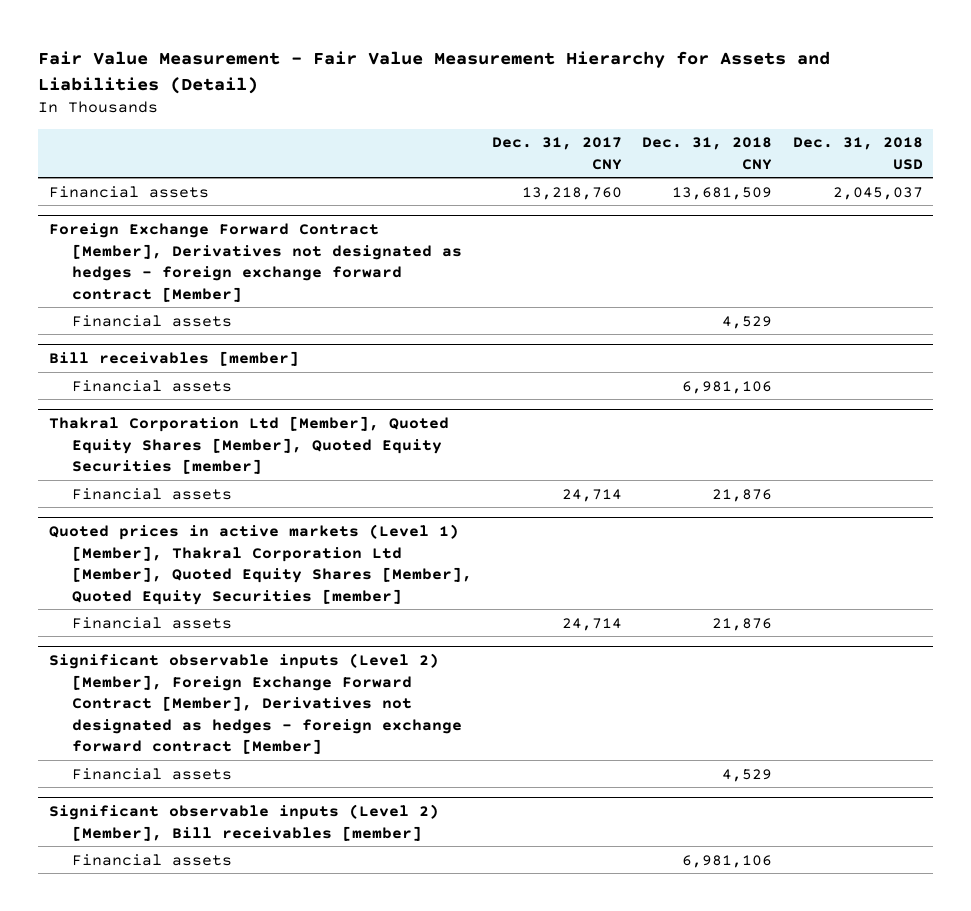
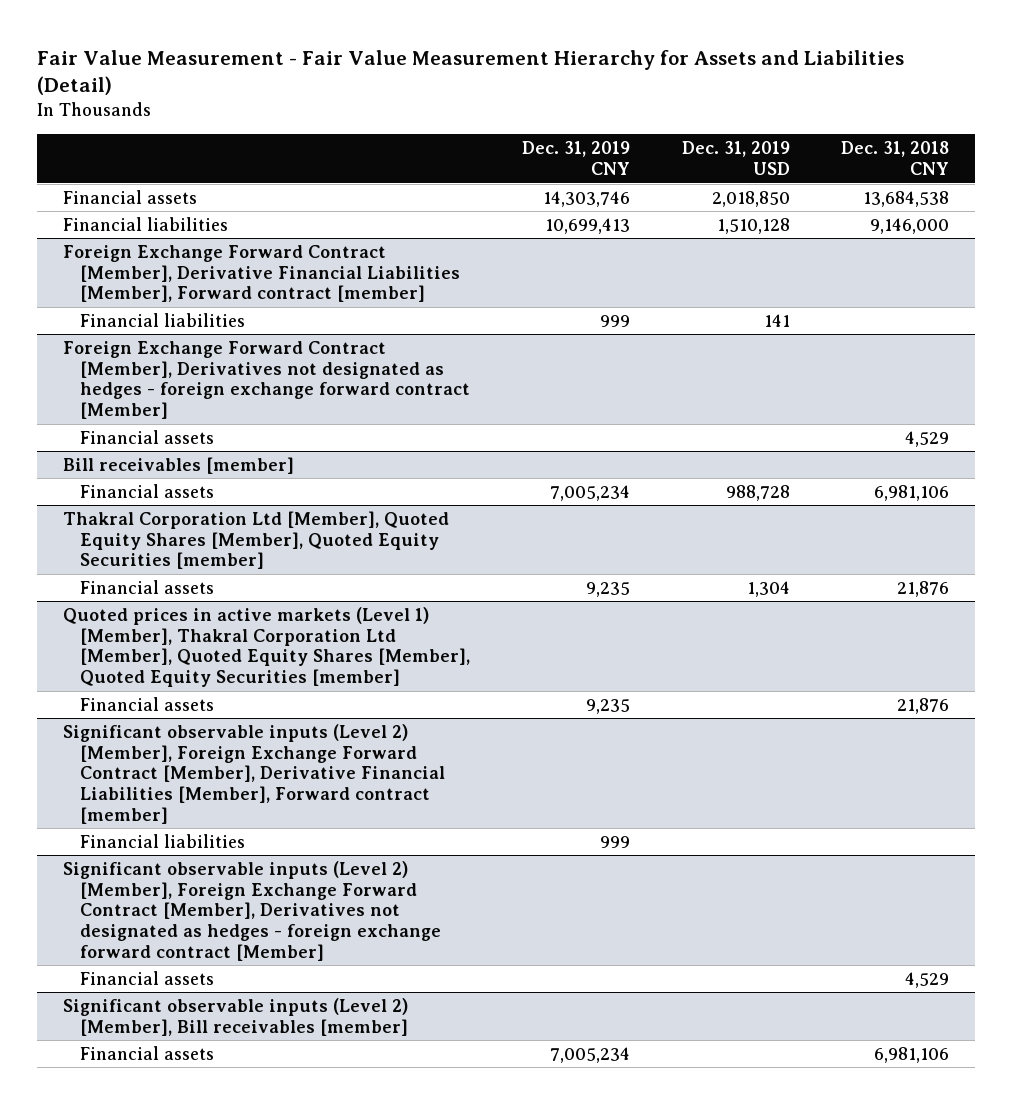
- | Dec. 31, 2017 CNY | Dec. 31, 2018 CNY | Dec. 31, 2018 USD
+ | Dec. 31, 2019 CNY | Dec. 31, 2019 USD | Dec. 31, 2018 CNY
- Financial assets | 13,218,760 | 13,681,509 | 2,045,037
+ Financial assets | 14,303,746 | 2,018,850 | 13,684,538
+ Financial liabilities | 10,699,413 | 1,510,128 | 9,146,000
+ Foreign Exchange Forward Contract [Member], Derivative Financial Liabilities [Member], Forward contract [member]
+ Financial liabilities | 999 | 141 |
+ Significant observable inputs (Level 2) [Member], Foreign Exchange Forward Contract [Member], Derivative Financial Liabilities [Member], Forward contract [member]
+ Financial liabilities | 999 | |

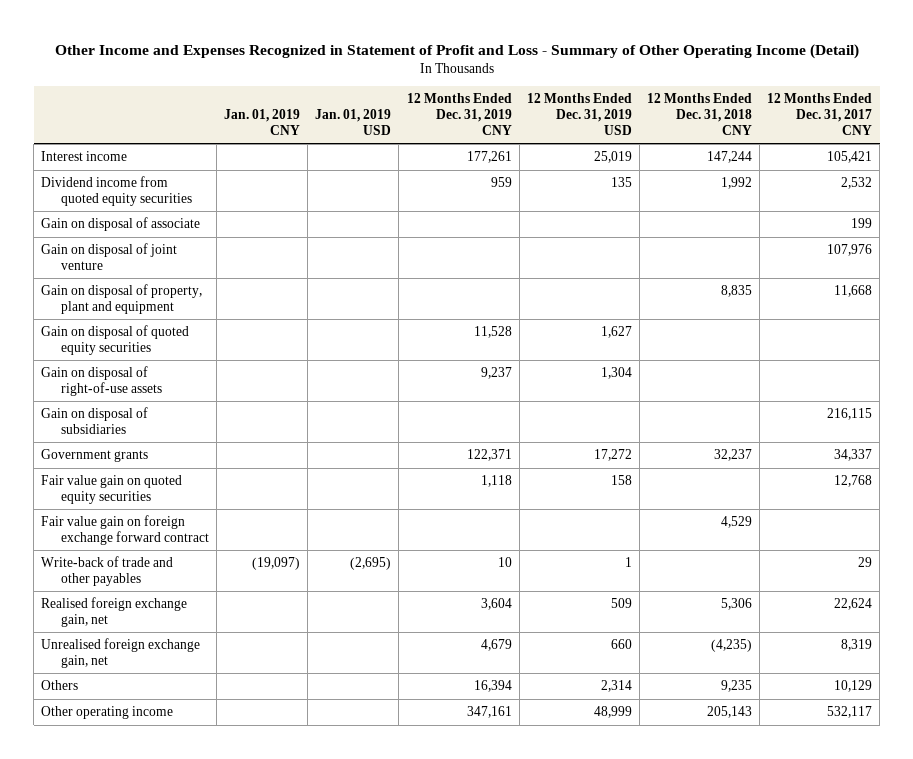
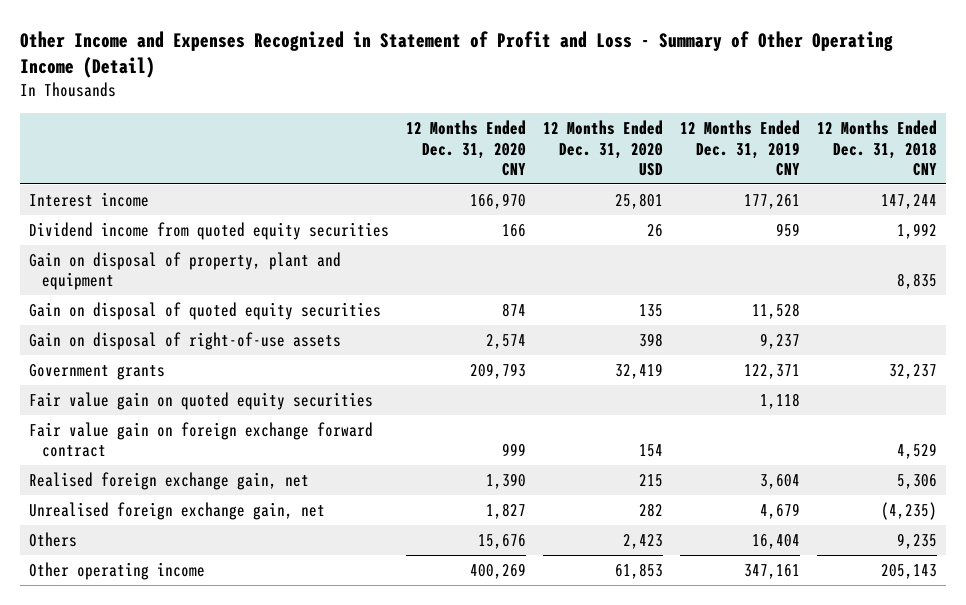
- | Jan. 01, 2019 CNY | Jan. 01, 2019 USD | 12 Months Ended Dec. 31, 2019 CNY | 12 Months Ended Dec. 31, 2019 USD | 12 Months Ended Dec. 31, 2018 CNY | 12 Months Ended Dec. 31, 2017 CNY
+ | 12 Months Ended Dec. 31, 2020 CNY | 12 Months Ended Dec. 31, 2020 USD | 12 Months Ended Dec. 31, 2019 CNY | 12 Months Ended Dec. 31, 2018 CNY
- Gain on disposal of associate | | | | | | 199
- Gain on disposal of joint venture | | | | | | 107,976
- Gain on disposal of subsidiaries | | | | | | 216,115
- Write-back of trade and other payables | (19,097) | (2,695) | 10 | 1 | | 29
- Others | | | 16,394 | 2,314 | 9,235 | 10,129
+ Others | 15,676 | 2,423 | 16,404 | 9,235

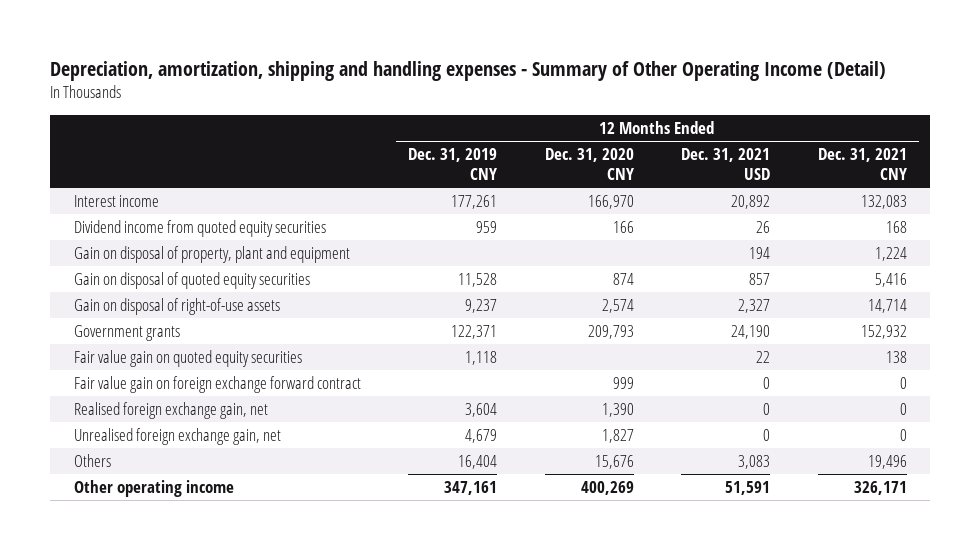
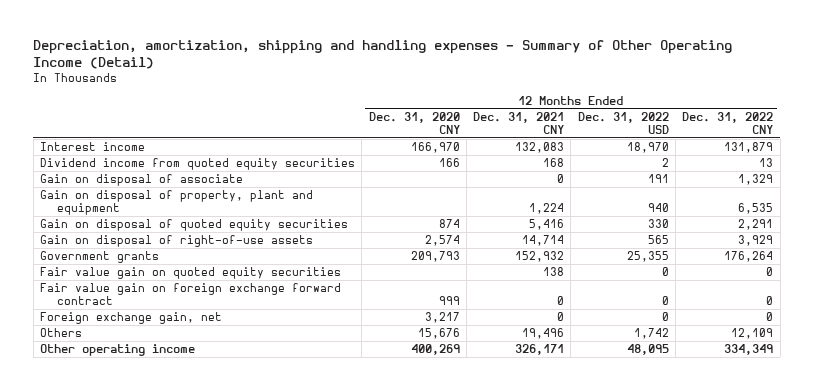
- | 12 Months Ended Dec. 31, 2019 CNY | 12 Months Ended Dec. 31, 2020 CNY | 12 Months Ended Dec. 31, 2021 USD | 12 Months Ended Dec. 31, 2021 CNY
+ | 12 Months Ended Dec. 31, 2020 CNY | 12 Months Ended Dec. 31, 2021 CNY | 12 Months Ended Dec. 31, 2022 USD | 12 Months Ended Dec. 31, 2022 CNY
+ Gain on disposal of associate | | 0 | 191 | 1,329
- Realised foreign exchange gain, net | 3,604 | 1,390 | 0 | 0
- Unrealised foreign exchange gain, net | 4,679 | 1,827 | 0 | 0
+ Foreign exchange gain, net | 3,217 | 0 | 0 | 0

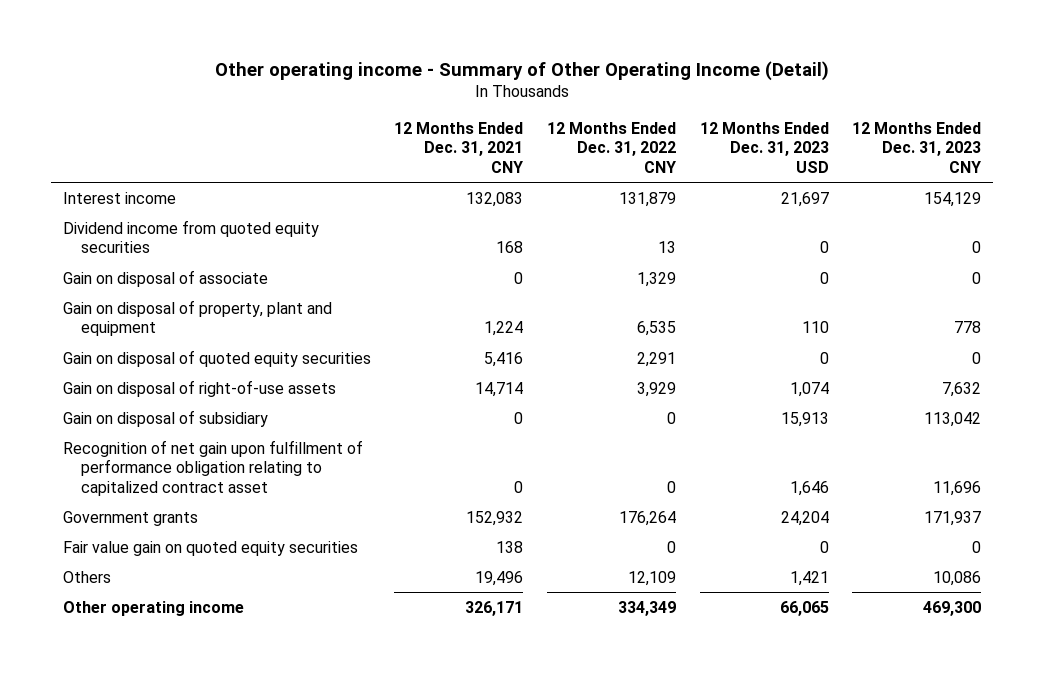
- Depreciation, amortization, shipping and handling expenses - Summary of Other Operating Income (Detail)
+ Other operating income - Summary of Other Operating Income (Detail)
- | 12 Months Ended Dec. 31, 2020 CNY | 12 Months Ended Dec. 31, 2021 CNY | 12 Months Ended Dec. 31, 2022 USD | 12 Months Ended Dec. 31, 2022 CNY
+ | 12 Months Ended Dec. 31, 2021 CNY | 12 Months Ended Dec. 31, 2022 CNY | 12 Months Ended Dec. 31, 2023 USD | 12 Months Ended Dec. 31, 2023 CNY
+ Gain on disposal of subsidiary | 0 | 0 | 15,913 | 113,042
+ Recognition of net gain upon fulfillment of performance obligation relating to capitalized contract asset | 0 | 0 | 1,646 | 11,696
- Fair value gain on foreign exchange forward contract | 999 | 0 | 0 | 0
- Foreign exchange gain, net | 3,217 | 0 | 0 | 0

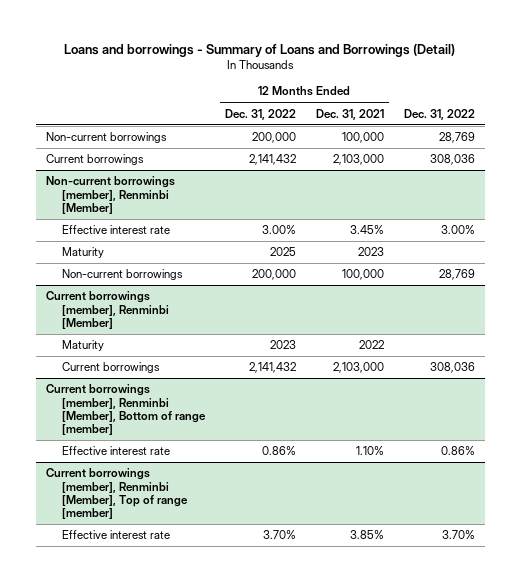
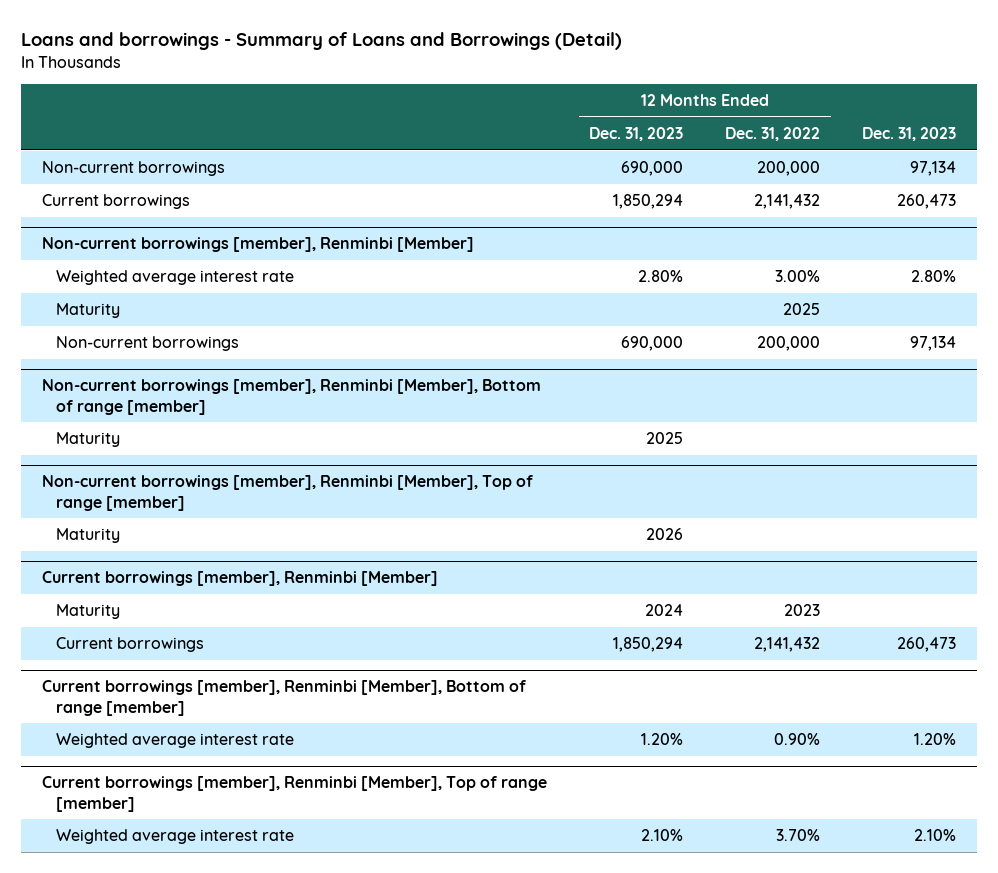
- | 12 Months Ended Dec. 31, 2022 | 12 Months Ended Dec. 31, 2021 | Dec. 31, 2022
+ | 12 Months Ended Dec. 31, 2023 | 12 Months Ended Dec. 31, 2022 | Dec. 31, 2023
@ Non-current borrowings [member], Renminbi [Member]
- Effective interest rate | 3.00% | 3.45% | 3.00%
+ Weighted average interest rate | 2.80% | 3.00% | 2.80%
+ Non-current borrowings [member], Renminbi [Member], Bottom of range [member]
+ Maturity | 2025 | |
+ Non-current borrowings [member], Renminbi [Member], Top of range [member]
+ Maturity | 2026 | |
@ Current borrowings [member], Renminbi [Member], Bottom of range [member]
- Effective interest rate | 0.86% | 1.10% | 0.86%
+ Weighted average interest rate | 1.20% | 0.90% | 1.20%
@ Current borrowings [member], Renminbi [Member], Top of range [member]
- Effective interest rate | 3.70% | 3.85% | 3.70%
+ Weighted average interest rate | 2.10% | 3.70% | 2.10%

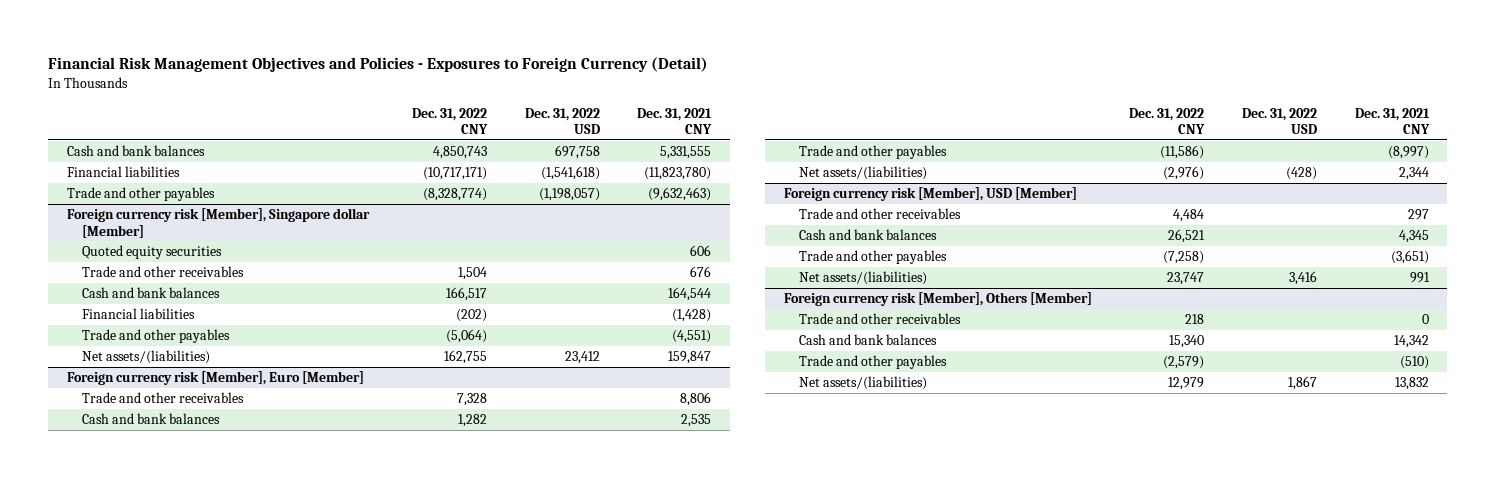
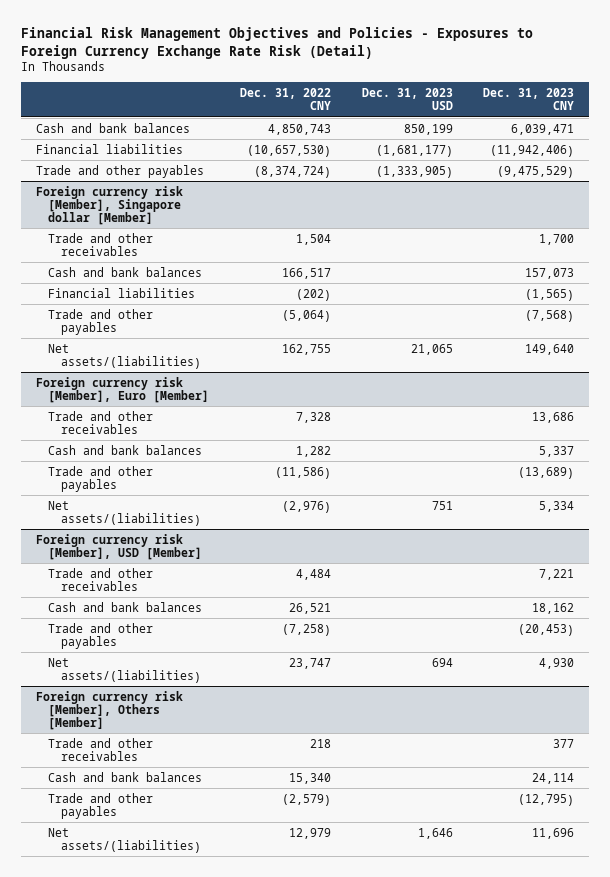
- Financial Risk Management Objectives and Policies - Exposures to Foreign Currency (Detail)
+ Financial Risk Management Objectives and Policies - Exposures to Foreign Currency Exchange Rate Risk (Detail)
- | Dec. 31, 2022 CNY | Dec. 31, 2022 USD | Dec. 31, 2021 CNY
+ | Dec. 31, 2022 CNY | Dec. 31, 2023 USD | Dec. 31, 2023 CNY
- Financial liabilities | (10,717,171) | (1,541,618) | (11,823,780)
- Trade and other payables | (8,328,774) | (1,198,057) | (9,632,463)
+ Financial liabilities | (10,657,530) | (1,681,177) | (11,942,406)
+ Trade and other payables | (8,374,724) | (1,333,905) | (9,475,529)
@ Foreign currency risk [Member], Singapore dollar [Member]
- Quoted equity securities | | | 606

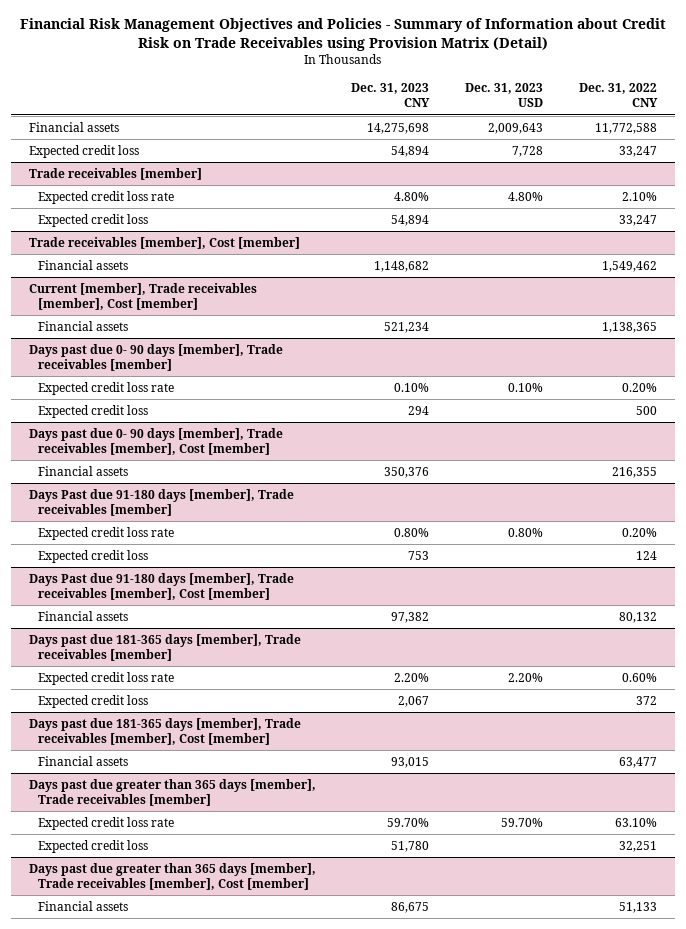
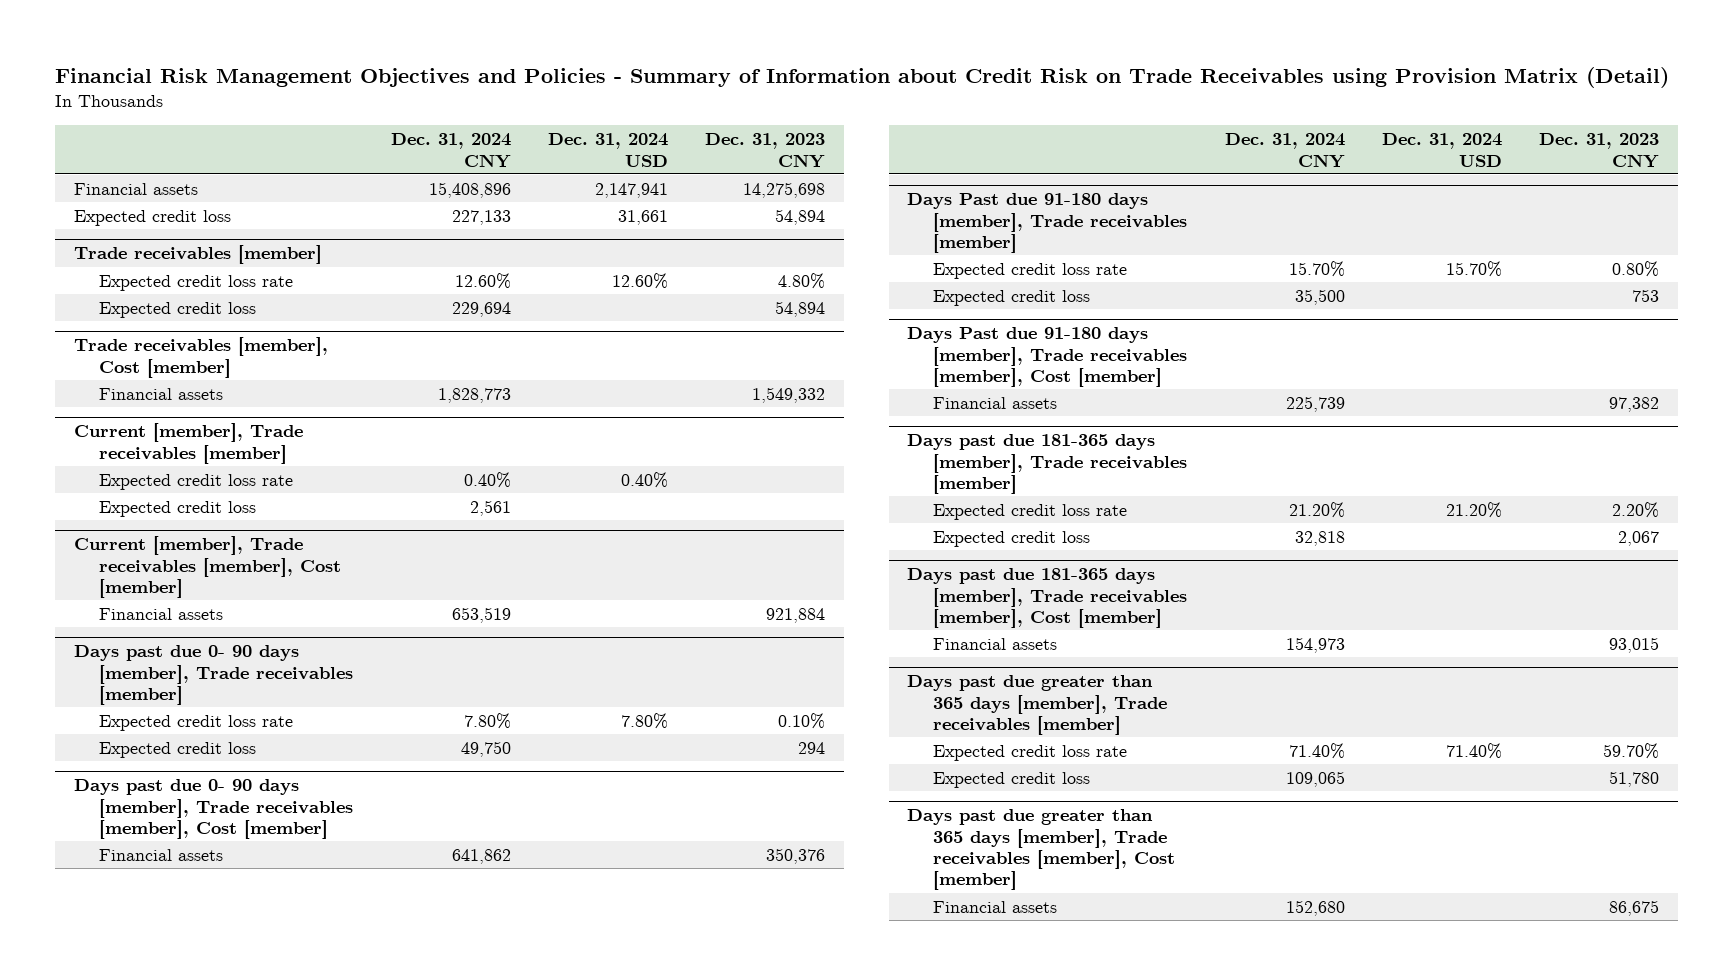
- | Dec. 31, 2023 CNY | Dec. 31, 2023 USD | Dec. 31, 2022 CNY
+ | Dec. 31, 2024 CNY | Dec. 31, 2024 USD | Dec. 31, 2023 CNY
@ Trade receivables [member], Cost [member]
- Financial assets | 1,148,682 | | 1,549,462
+ Financial assets | 1,828,773 | | 1,549,332
+ Current [member], Trade receivables [member]
+ Expected credit loss rate | 0.40% | 0.40% |
+ Expected credit loss | 2,561 | |
@ Current [member], Trade receivables [member], Cost [member]
- Financial assets | 521,234 | | 1,138,365
+ Financial assets | 653,519 | | 921,884

